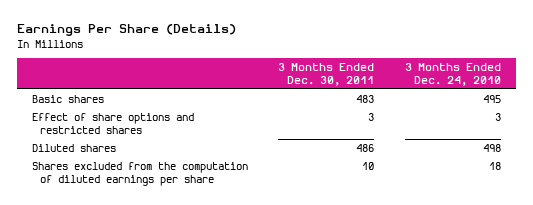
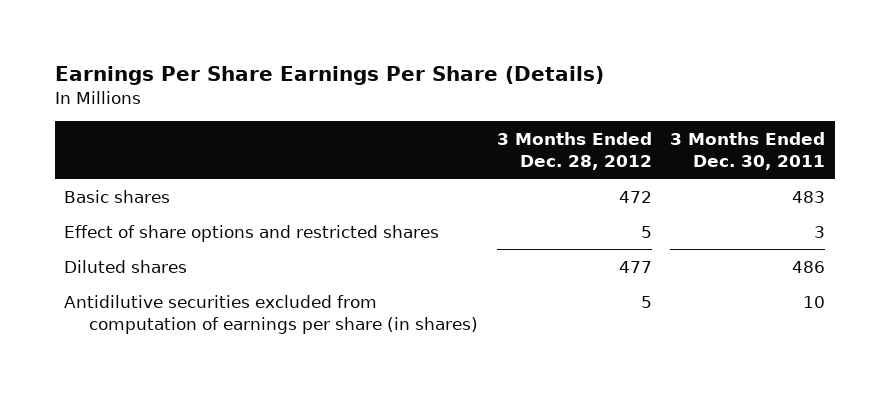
- Earnings Per Share (Details)
+ Earnings Per Share Earnings Per Share (Details)
- | 3 Months Ended Dec. 30, 2011 | 3 Months Ended Dec. 24, 2010
+ | 3 Months Ended Dec. 28, 2012 | 3 Months Ended Dec. 30, 2011
- Shares excluded from the computation of diluted earnings per share | 10 | 18
+ Antidilutive securities excluded from computation of earnings per share (in shares) | 5 | 10

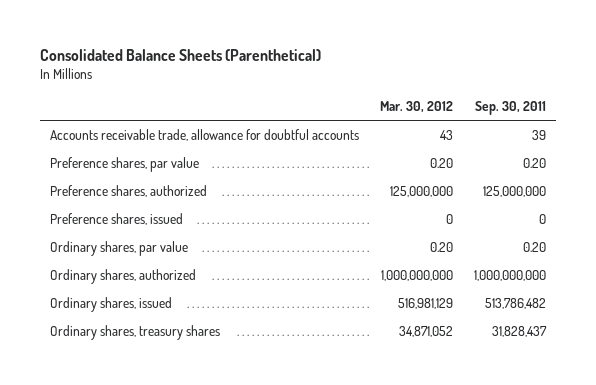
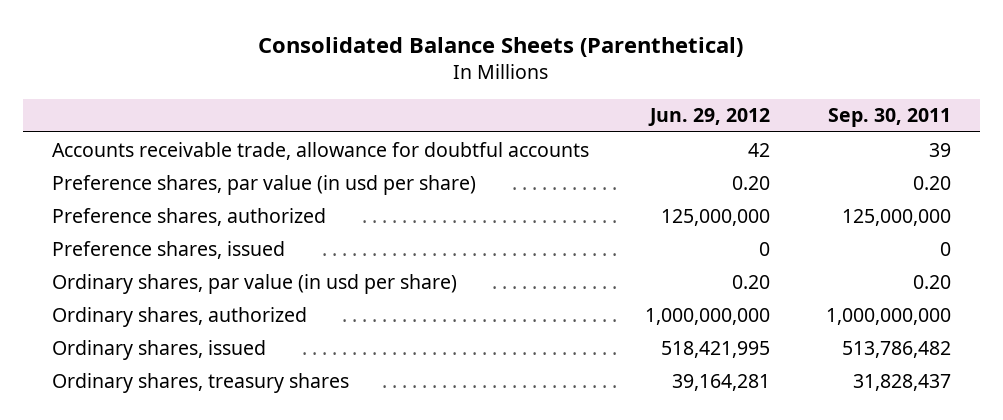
- | Mar. 30, 2012 | Sep. 30, 2011
+ | Jun. 29, 2012 | Sep. 30, 2011
- Preference shares, par value | 0.20 | 0.20
+ Preference shares, par value (in usd per share) | 0.20 | 0.20
- Ordinary shares, par value | 0.20 | 0.20
+ Ordinary shares, par value (in usd per share) | 0.20 | 0.20

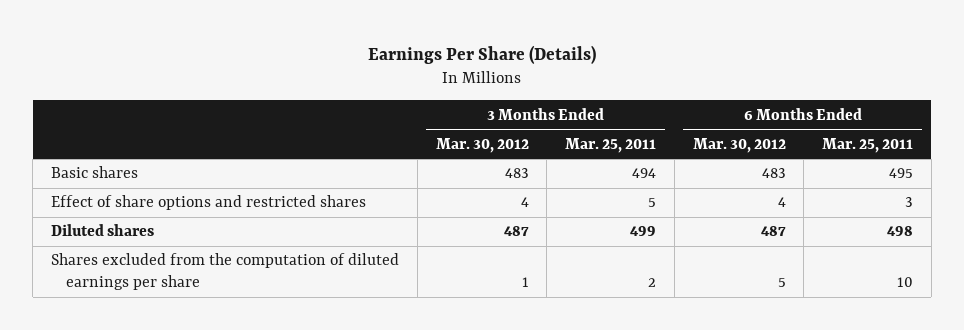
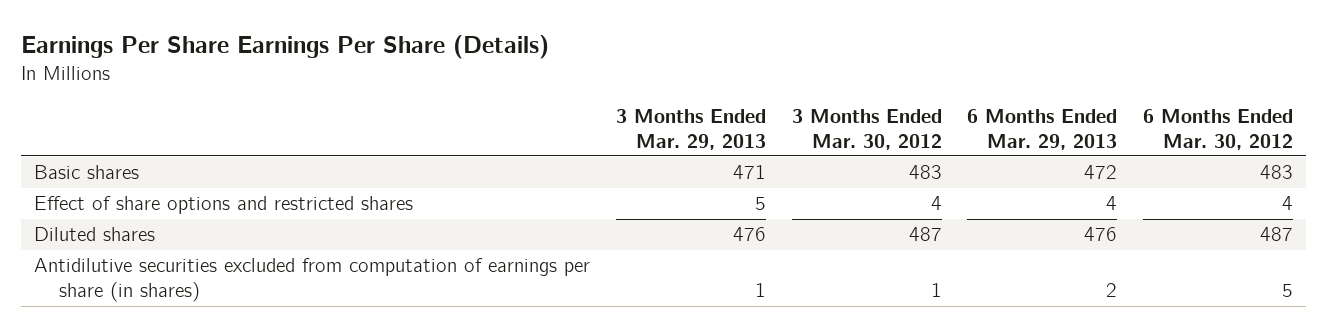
- Earnings Per Share (Details)
+ Earnings Per Share Earnings Per Share (Details)
- | 3 Months Ended Mar. 30, 2012 | 3 Months Ended Mar. 25, 2011 | 6 Months Ended Mar. 30, 2012 | 6 Months Ended Mar. 25, 2011
+ | 3 Months Ended Mar. 29, 2013 | 3 Months Ended Mar. 30, 2012 | 6 Months Ended Mar. 29, 2013 | 6 Months Ended Mar. 30, 2012
- Shares excluded from the computation of diluted earnings per share | 1 | 2 | 5 | 10
+ Antidilutive securities excluded from computation of earnings per share (in shares) | 1 | 1 | 2 | 5

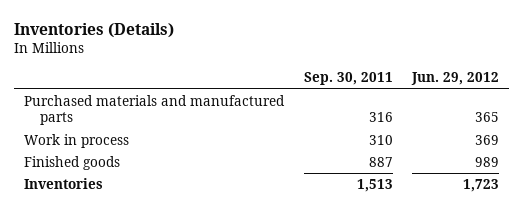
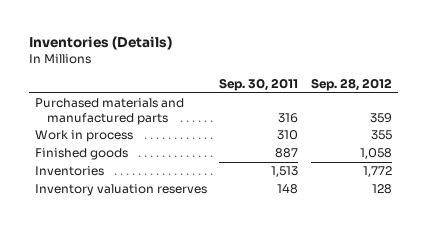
- | Sep. 30, 2011 | Jun. 29, 2012
+ | Sep. 30, 2011 | Sep. 28, 2012
+ Inventory valuation reserves | 148 | 128

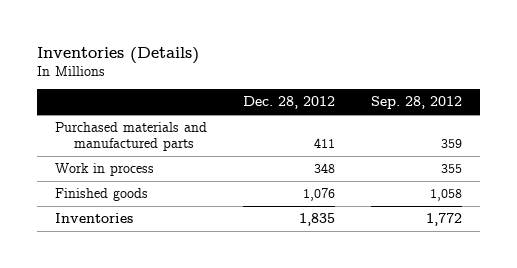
- | Sep. 30, 2011 | Sep. 28, 2012
+ | Dec. 28, 2012 | Sep. 28, 2012
- Inventory valuation reserves | 148 | 128

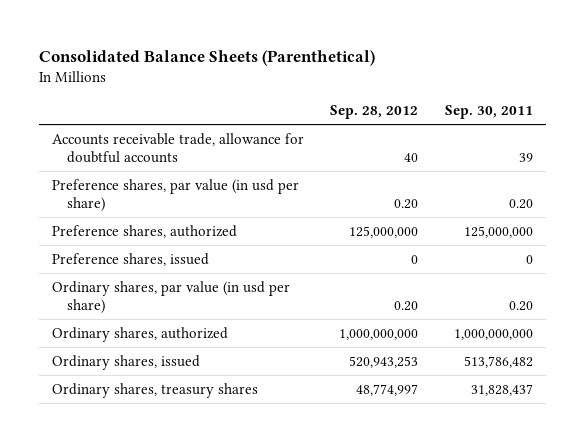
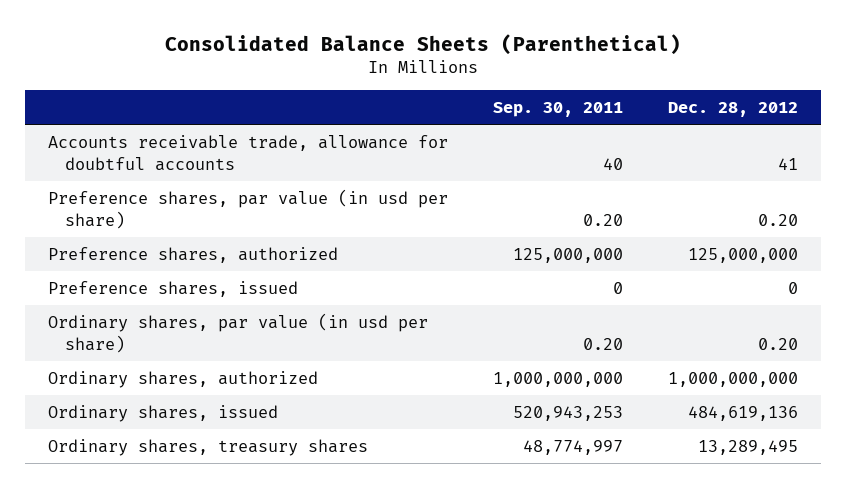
- | Sep. 28, 2012 | Sep. 30, 2011
+ | Sep. 30, 2011 | Dec. 28, 2012
- Accounts receivable trade, allowance for doubtful accounts | 40 | 39
+ Accounts receivable trade, allowance for doubtful accounts | 40 | 41
- Ordinary shares, issued | 520,943,253 | 513,786,482
- Ordinary shares, treasury shares | 48,774,997 | 31,828,437
+ Ordinary shares, issued | 520,943,253 | 484,619,136
+ Ordinary shares, treasury shares | 48,774,997 | 13,289,495

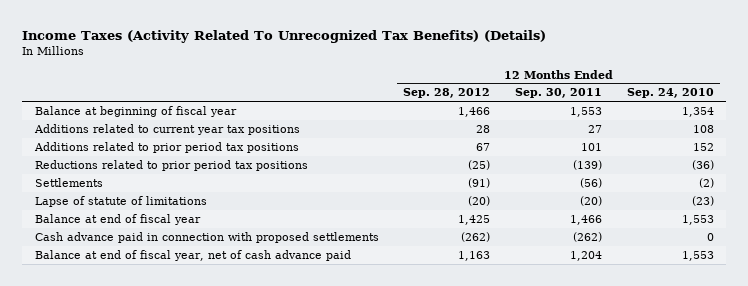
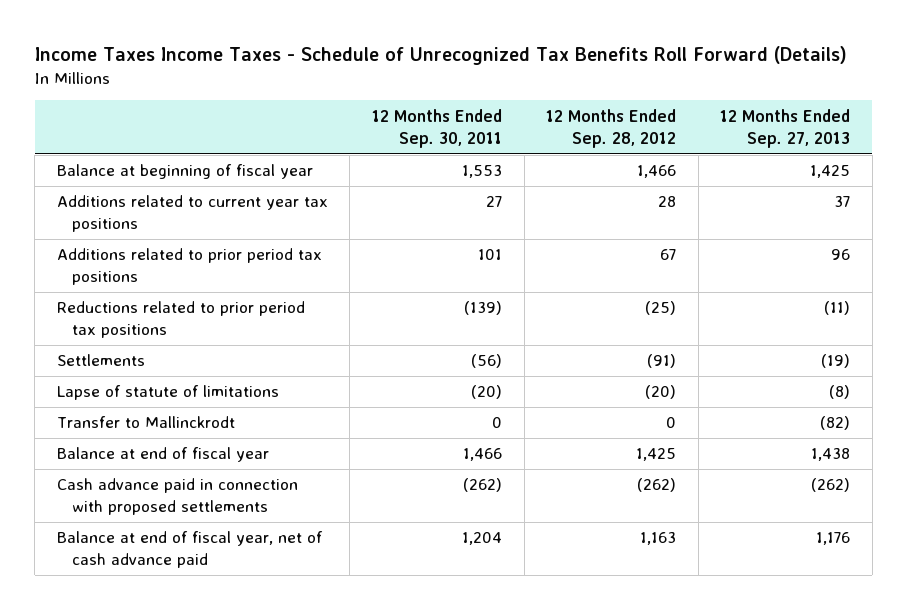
- Income Taxes (Activity Related To Unrecognized Tax Benefits) (Details)
+ Income Taxes Income Taxes - Schedule of Unrecognized Tax Benefits Roll Forward (Details)
- | 12 Months Ended Sep. 28, 2012 | 12 Months Ended Sep. 30, 2011 | 12 Months Ended Sep. 24, 2010
+ | 12 Months Ended Sep. 30, 2011 | 12 Months Ended Sep. 28, 2012 | 12 Months Ended Sep. 27, 2013
+ Transfer to Mallinckrodt | 0 | 0 | (82)

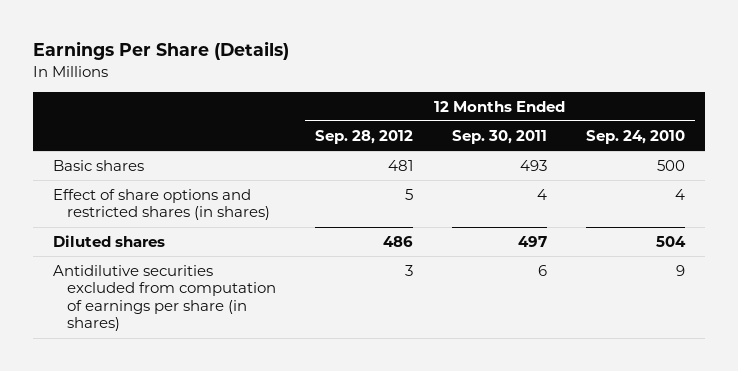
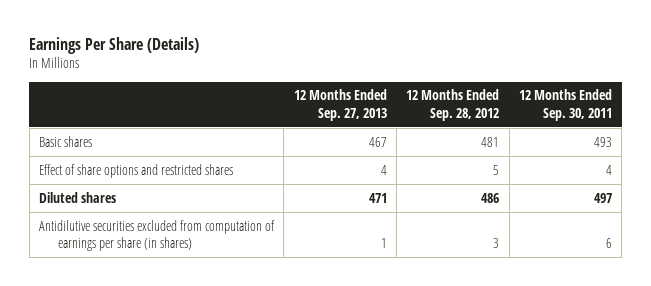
- | 12 Months Ended Sep. 28, 2012 | 12 Months Ended Sep. 30, 2011 | 12 Months Ended Sep. 24, 2010
+ | 12 Months Ended Sep. 27, 2013 | 12 Months Ended Sep. 28, 2012 | 12 Months Ended Sep. 30, 2011
- Effect of share options and restricted shares (in shares) | 5 | 4 | 4
+ Effect of share options and restricted shares | 4 | 5 | 4

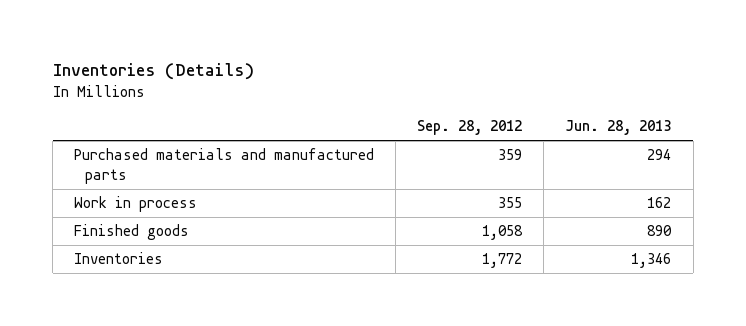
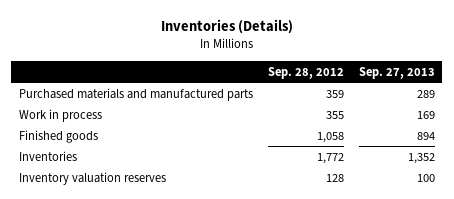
- | Sep. 28, 2012 | Jun. 28, 2013
+ | Sep. 28, 2012 | Sep. 27, 2013
+ Inventory valuation reserves | 128 | 100

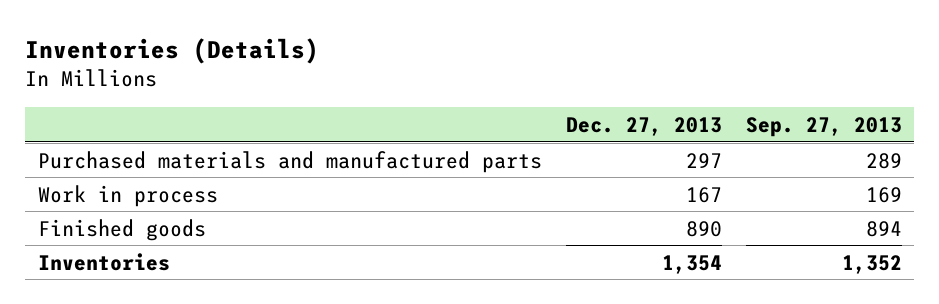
- | Sep. 28, 2012 | Sep. 27, 2013
+ | Dec. 27, 2013 | Sep. 27, 2013
- Inventory valuation reserves | 128 | 100

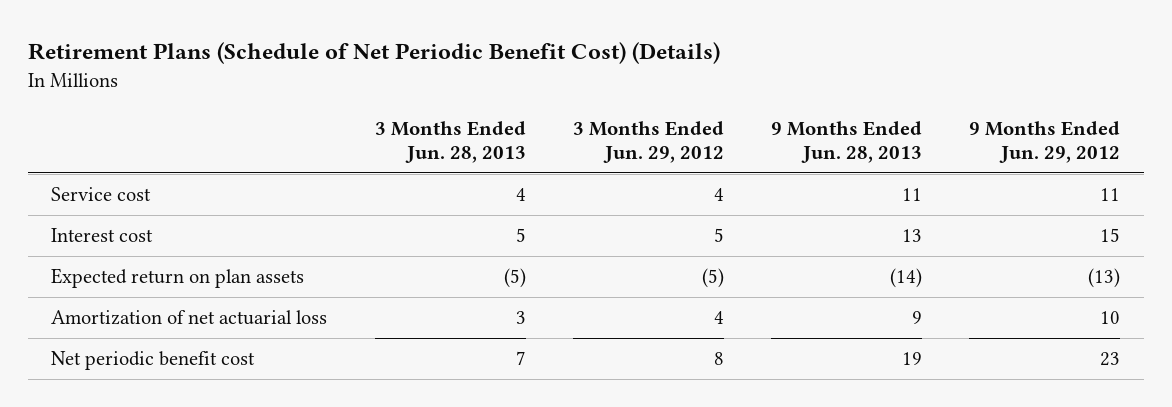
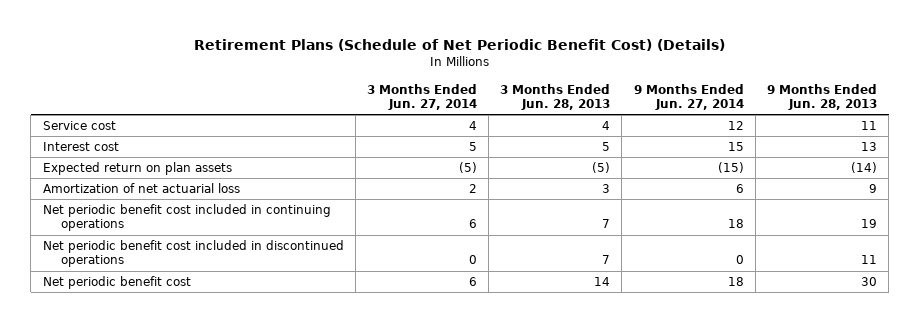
- | 3 Months Ended Jun. 28, 2013 | 3 Months Ended Jun. 29, 2012 | 9 Months Ended Jun. 28, 2013 | 9 Months Ended Jun. 29, 2012
+ | 3 Months Ended Jun. 27, 2014 | 3 Months Ended Jun. 28, 2013 | 9 Months Ended Jun. 27, 2014 | 9 Months Ended Jun. 28, 2013
- Net periodic benefit cost | 7 | 8 | 19 | 23
+ Net periodic benefit cost included in continuing operations | 6 | 7 | 18 | 19
+ Net periodic benefit cost included in discontinued operations | 0 | 7 | 0 | 11
+ Net periodic benefit cost | 6 | 14 | 18 | 30

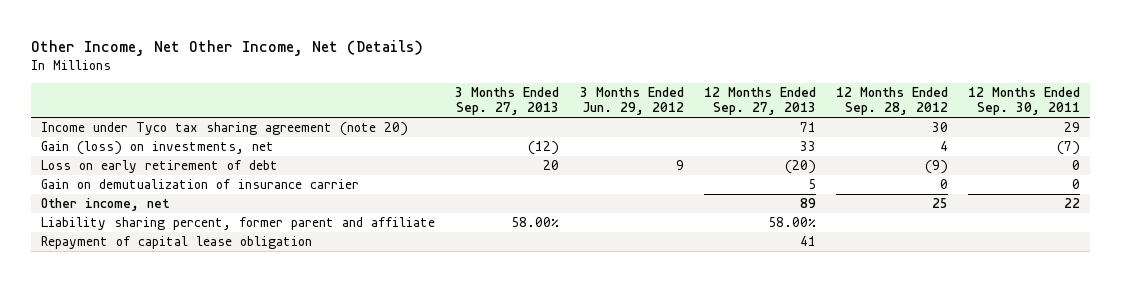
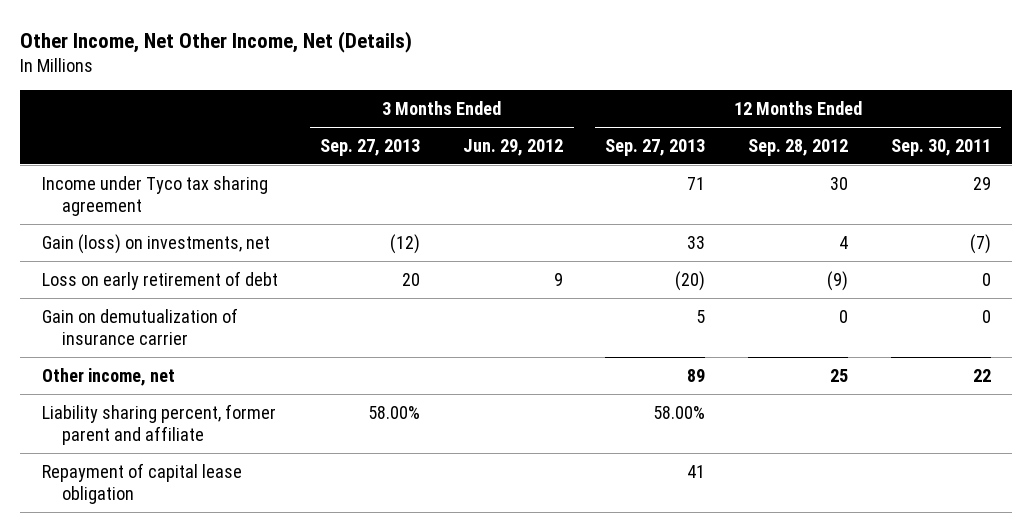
- Income under Tyco tax sharing agreement (note 20) | | | 71 | 30 | 29
+ Income under Tyco tax sharing agreement | | | 71 | 30 | 29

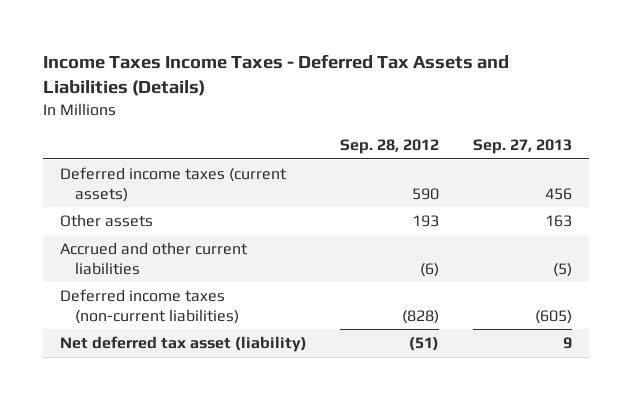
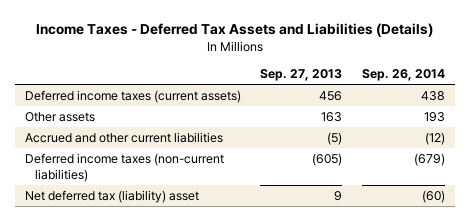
- Income Taxes Income Taxes - Deferred Tax Assets and Liabilities (Details)
+ Income Taxes - Deferred Tax Assets and Liabilities (Details)
- | Sep. 28, 2012 | Sep. 27, 2013
+ | Sep. 27, 2013 | Sep. 26, 2014
- Net deferred tax asset (liability) | (51) | 9
+ Net deferred tax (liability) asset | 9 | (60)

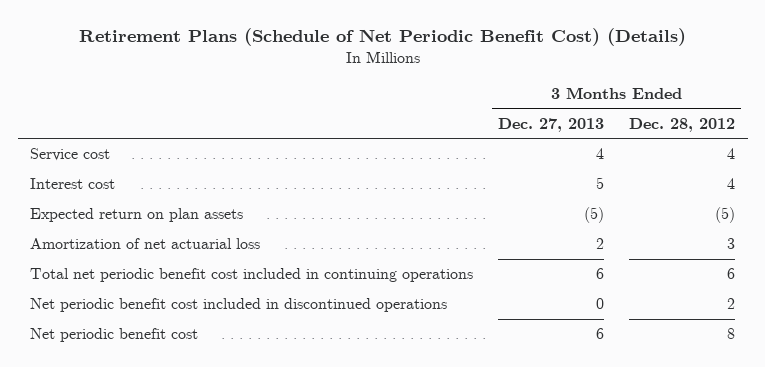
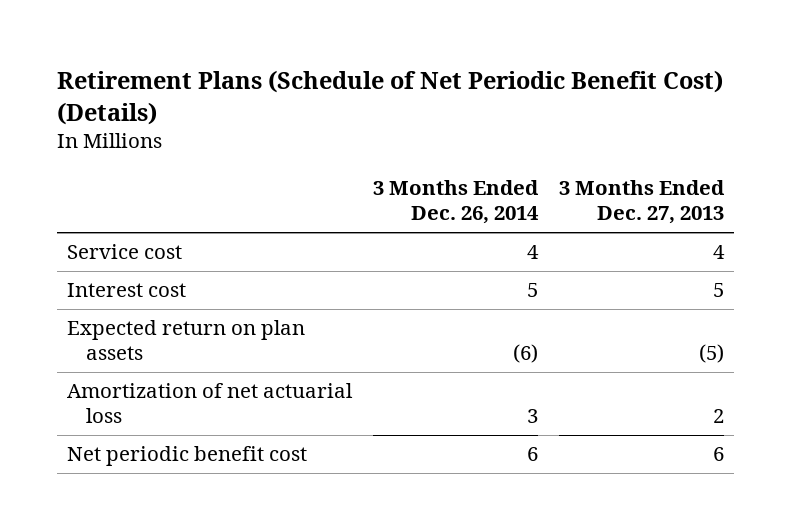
- | 3 Months Ended Dec. 27, 2013 | 3 Months Ended Dec. 28, 2012
+ | 3 Months Ended Dec. 26, 2014 | 3 Months Ended Dec. 27, 2013
- Total net periodic benefit cost included in continuing operations | 6 | 6
- Net periodic benefit cost included in discontinued operations | 0 | 2

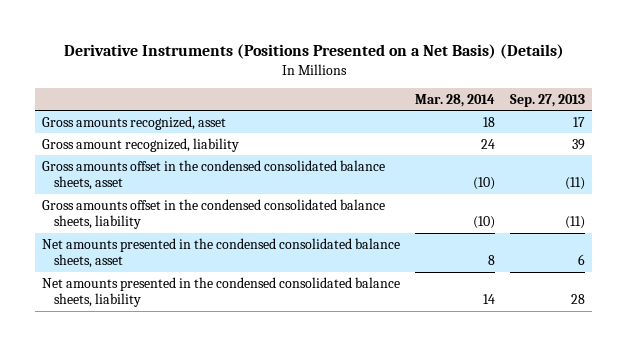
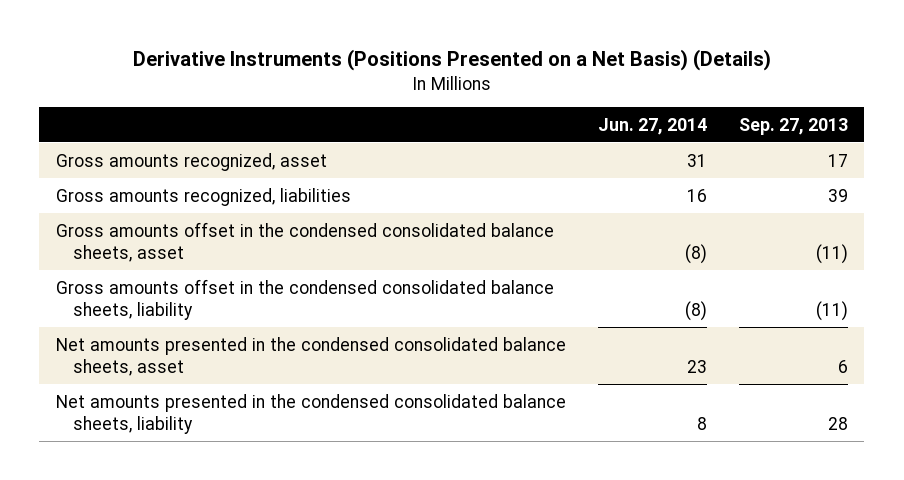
- | Mar. 28, 2014 | Sep. 27, 2013
+ | Jun. 27, 2014 | Sep. 27, 2013
- Gross amount recognized, liability | 24 | 39
+ Gross amounts recognized, liabilities | 16 | 39

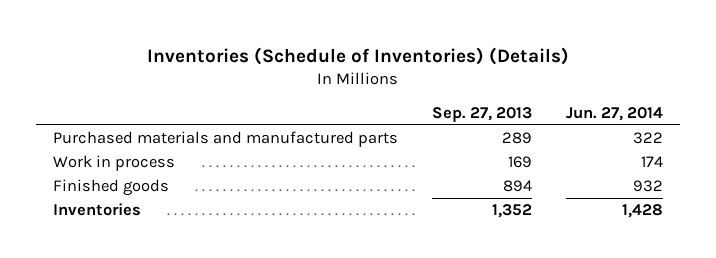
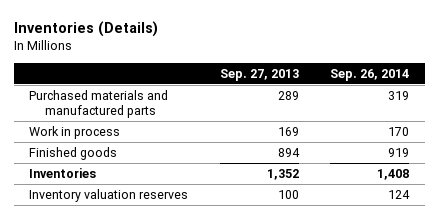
- Inventories (Schedule of Inventories) (Details)
+ Inventories (Details)
- | Sep. 27, 2013 | Jun. 27, 2014
+ | Sep. 27, 2013 | Sep. 26, 2014
+ Inventory valuation reserves | 100 | 124

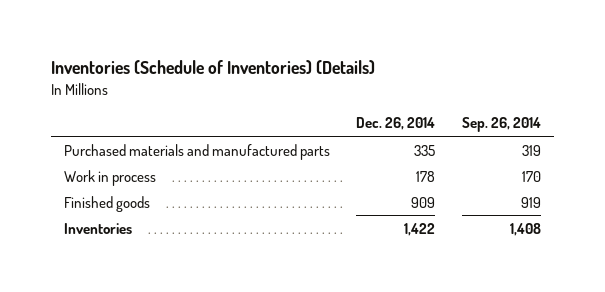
- Inventories (Details)
+ Inventories (Schedule of Inventories) (Details)
- | Sep. 27, 2013 | Sep. 26, 2014
+ | Dec. 26, 2014 | Sep. 26, 2014
- Inventory valuation reserves | 100 | 124

